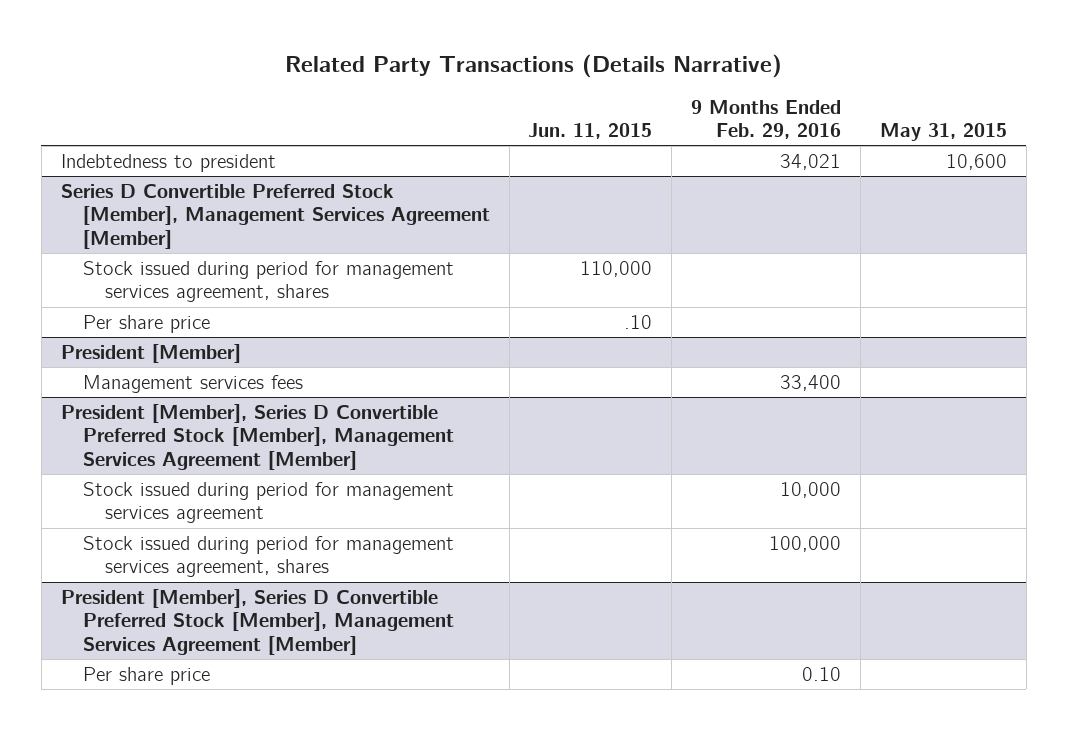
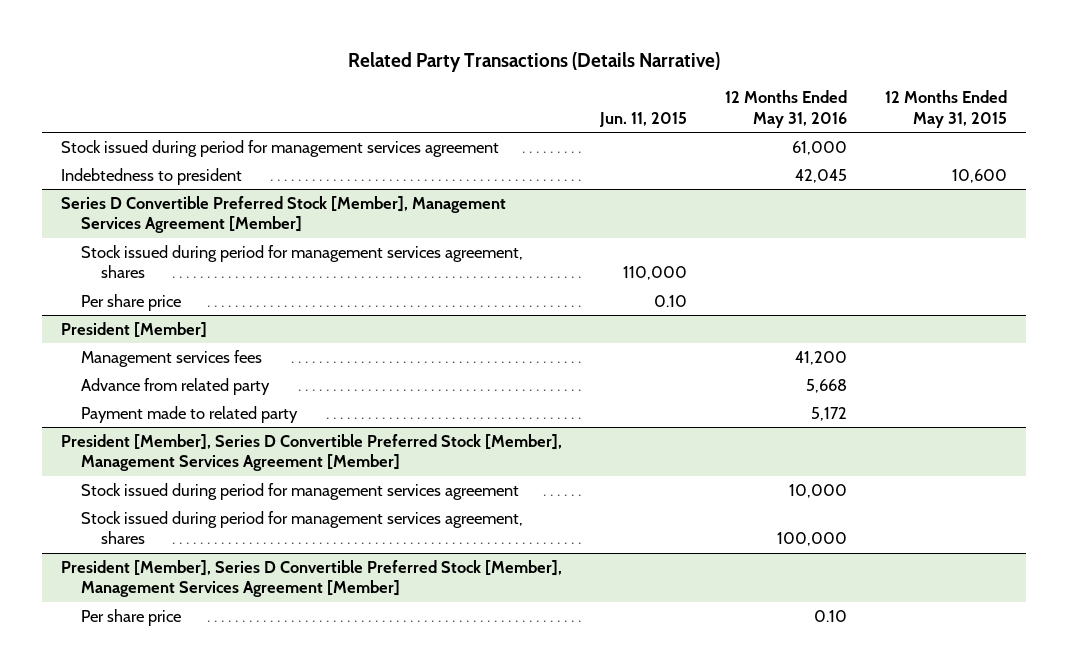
- | Jun. 11, 2015 | 9 Months Ended Feb. 29, 2016 | May 31, 2015
+ | Jun. 11, 2015 | 12 Months Ended May 31, 2016 | 12 Months Ended May 31, 2015
+ Stock issued during period for management services agreement | | 61,000 |
@ Series D Convertible Preferred Stock [Member], Management Services Agreement [Member]
- Per share price | .10 | |
+ Per share price | 0.10 | |
@ President [Member]
+ Advance from related party | | 5,668 |
+ Payment made to related party | | 5,172 |

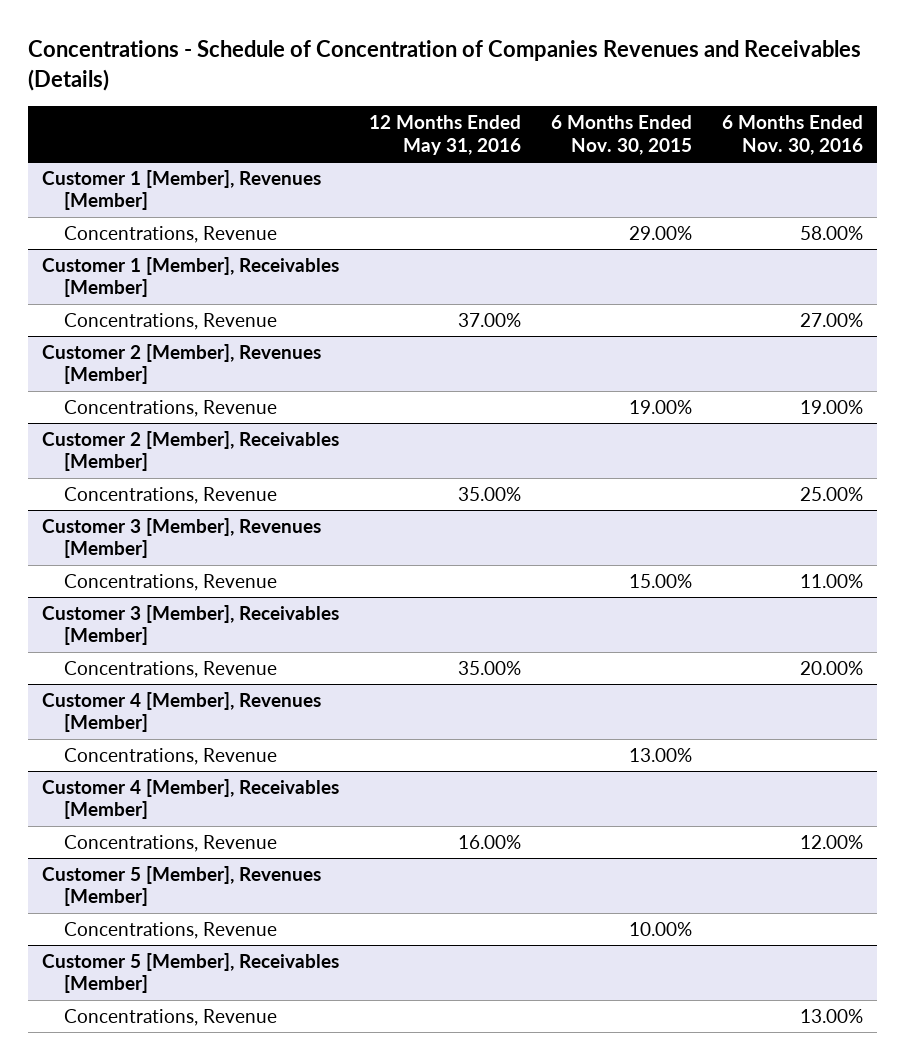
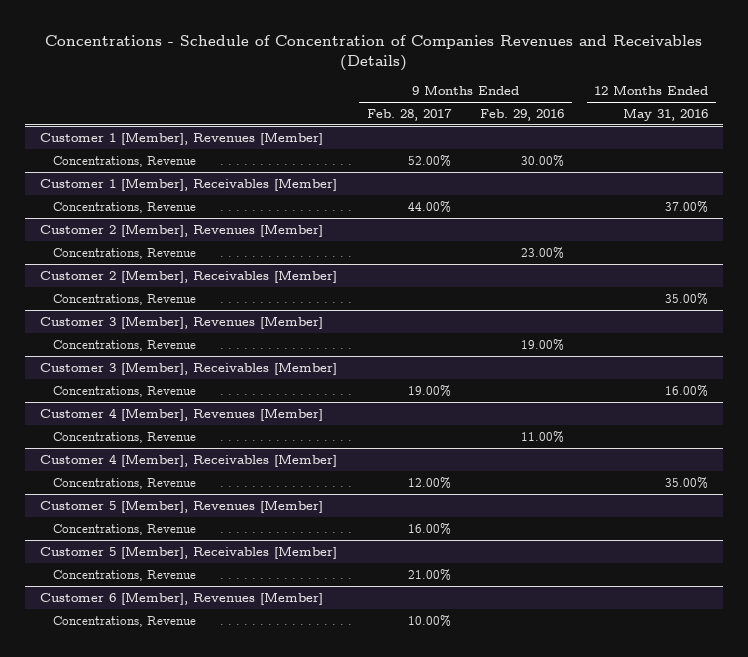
- | 12 Months Ended May 31, 2016 | 6 Months Ended Nov. 30, 2015 | 6 Months Ended Nov. 30, 2016
+ | 9 Months Ended Feb. 28, 2017 | 9 Months Ended Feb. 29, 2016 | 12 Months Ended May 31, 2016
@ Customer 3 [Member], Receivables [Member]
- Concentrations, Revenue | 35.00% | | 20.00%
+ Concentrations, Revenue | 19.00% | | 16.00%
@ Customer 4 [Member], Receivables [Member]
- Concentrations, Revenue | 16.00% | | 12.00%
+ Concentrations, Revenue | 12.00% | | 35.00%
+ Customer 6 [Member], Revenues [Member]
+ Concentrations, Revenue | 10.00% | |

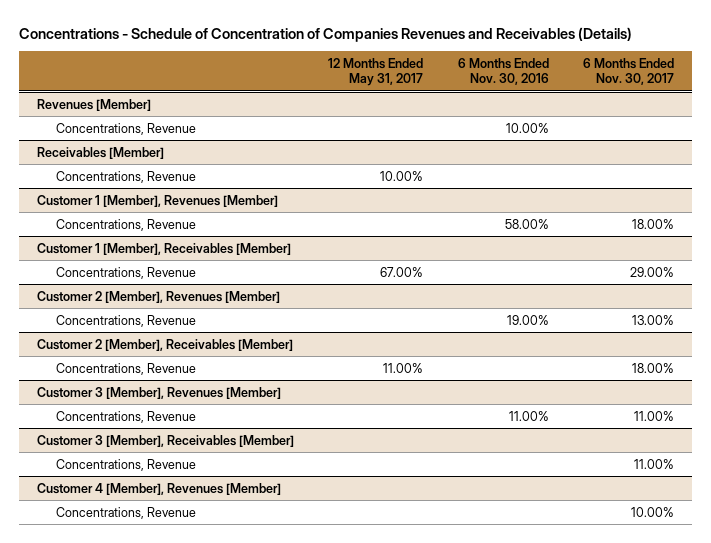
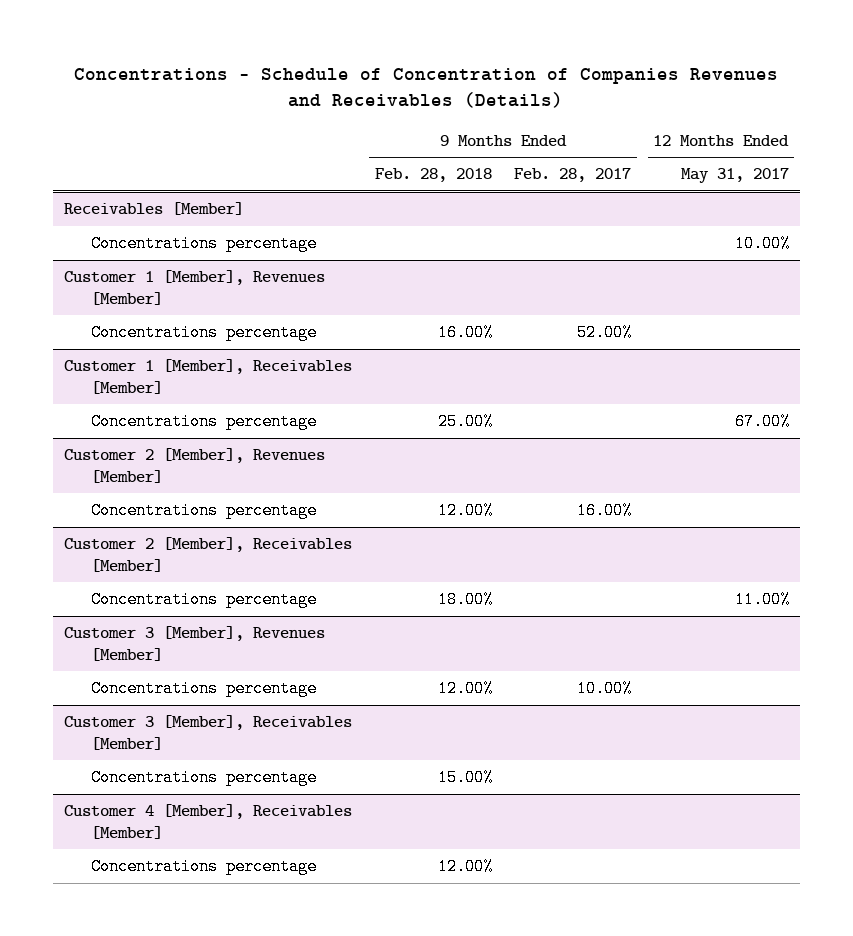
- | 12 Months Ended May 31, 2017 | 6 Months Ended Nov. 30, 2016 | 6 Months Ended Nov. 30, 2017
+ | 9 Months Ended Feb. 28, 2018 | 9 Months Ended Feb. 28, 2017 | 12 Months Ended May 31, 2017
- Revenues [Member]
- Concentrations, Revenue | | 10.00% |
@ Receivables [Member]
- Concentrations, Revenue | 10.00% | |
+ Concentrations percentage | | | 10.00%
@ Customer 1 [Member], Revenues [Member]
- Concentrations, Revenue | | 58.00% | 18.00%
+ Concentrations percentage | 16.00% | 52.00% |
@ Customer 1 [Member], Receivables [Member]
- Concentrations, Revenue | 67.00% | | 29.00%
+ Concentrations percentage | 25.00% | | 67.00%
@ Customer 2 [Member], Revenues [Member]
- Concentrations, Revenue | | 19.00% | 13.00%
+ Concentrations percentage | 12.00% | 16.00% |
@ Customer 2 [Member], Receivables [Member]
- Concentrations, Revenue | 11.00% | | 18.00%
+ Concentrations percentage | 18.00% | | 11.00%
@ Customer 3 [Member], Revenues [Member]
- Concentrations, Revenue | | 11.00% | 11.00%
+ Concentrations percentage | 12.00% | 10.00% |
@ Customer 3 [Member], Receivables [Member]
- Concentrations, Revenue | | | 11.00%
- Customer 4 [Member], Revenues [Member]
- Concentrations, Revenue | | | 10.00%
@ Customer 3 [Member], Receivables [Member]
+ Concentrations percentage | 15.00% | |
+ Customer 4 [Member], Receivables [Member]
+ Concentrations percentage | 12.00% | |

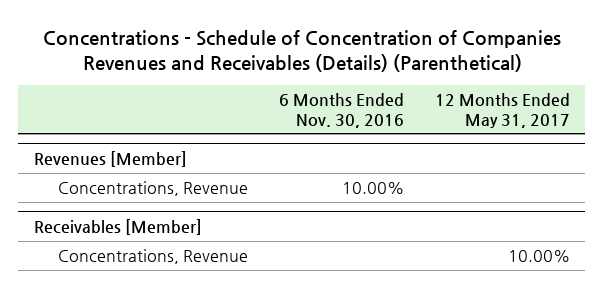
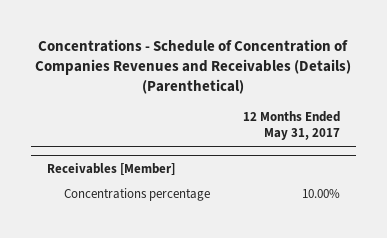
- | 6 Months Ended Nov. 30, 2016 | 12 Months Ended May 31, 2017
+ | 12 Months Ended May 31, 2017
- Revenues [Member]
- Concentrations, Revenue | 10.00% |
@ Receivables [Member]
- Concentrations, Revenue | | 10.00%
+ Concentrations percentage | 10.00%

